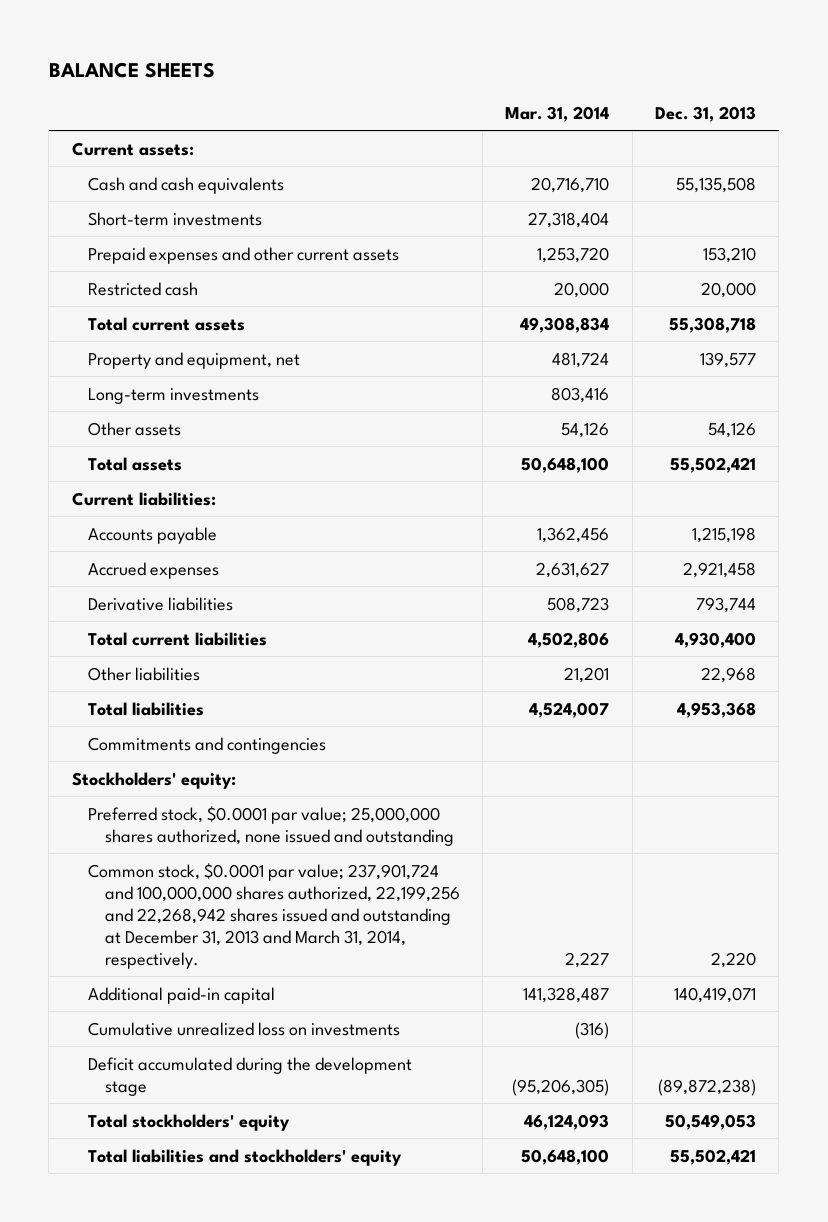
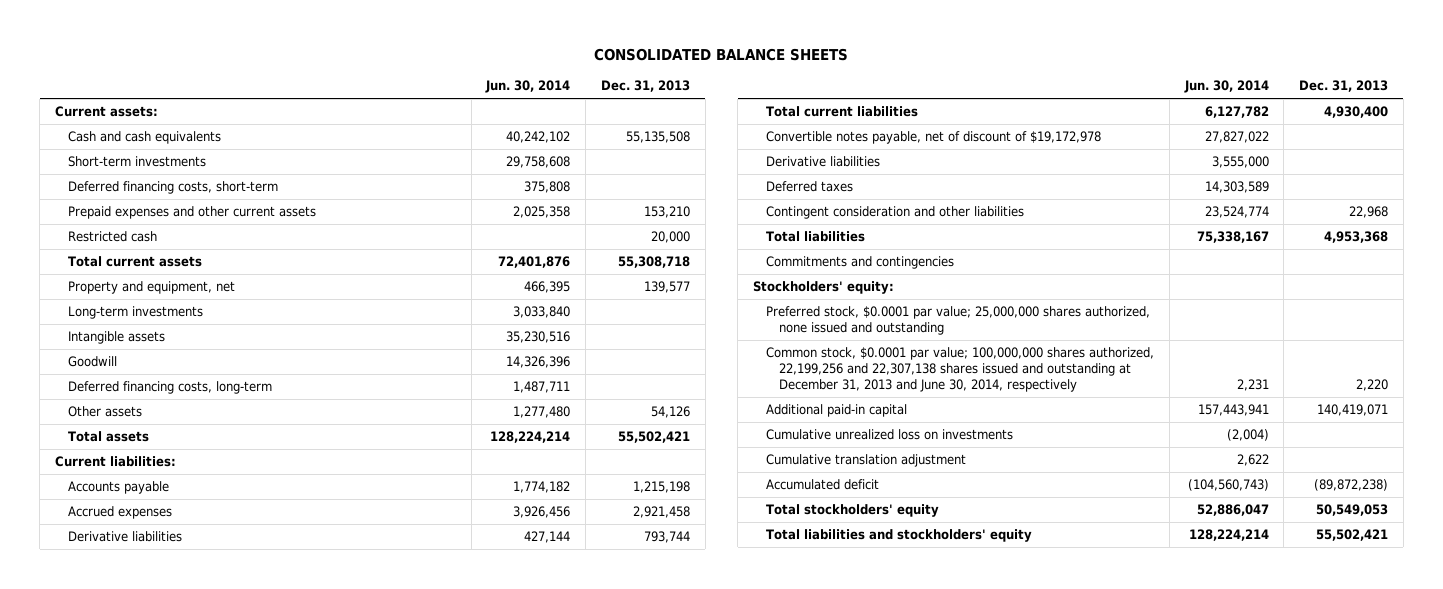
- BALANCE SHEETS
+ CONSOLIDATED BALANCE SHEETS
- | Mar. 31, 2014 | Dec. 31, 2013
+ | Jun. 30, 2014 | Dec. 31, 2013
+ Deferred financing costs, short-term | 375,808 |
+ Intangible assets | 35,230,516 |
+ Goodwill | 14,326,396 |
+ Deferred financing costs, long-term | 1,487,711 |
- Other liabilities | 21,201 | 22,968
+ Convertible notes payable, net of discount of $19,172,978 | 27,827,022 |
+ Derivative liabilities | 3,555,000 |
+ Deferred taxes | 14,303,589 |
+ Contingent consideration and other liabilities | 23,524,774 | 22,968
- Common stock, $0.0001 par value; 237,901,724 and 100,000,000 shares authorized, 22,199,256 and 22,268,942 shares issued and outstanding at December 31, 2013 and March 31, 2014, respectively. | 2,227 | 2,220
+ Common stock, $0.0001 par value; 100,000,000 shares authorized, 22,199,256 and 22,307,138 shares issued and outstanding at December 31, 2013 and June 30, 2014, respectively | 2,231 | 2,220
- Deficit accumulated during the development stage | (95,206,305) | (89,872,238)
+ Cumulative translation adjustment | 2,622 |
+ Accumulated deficit | (104,560,743) | (89,872,238)

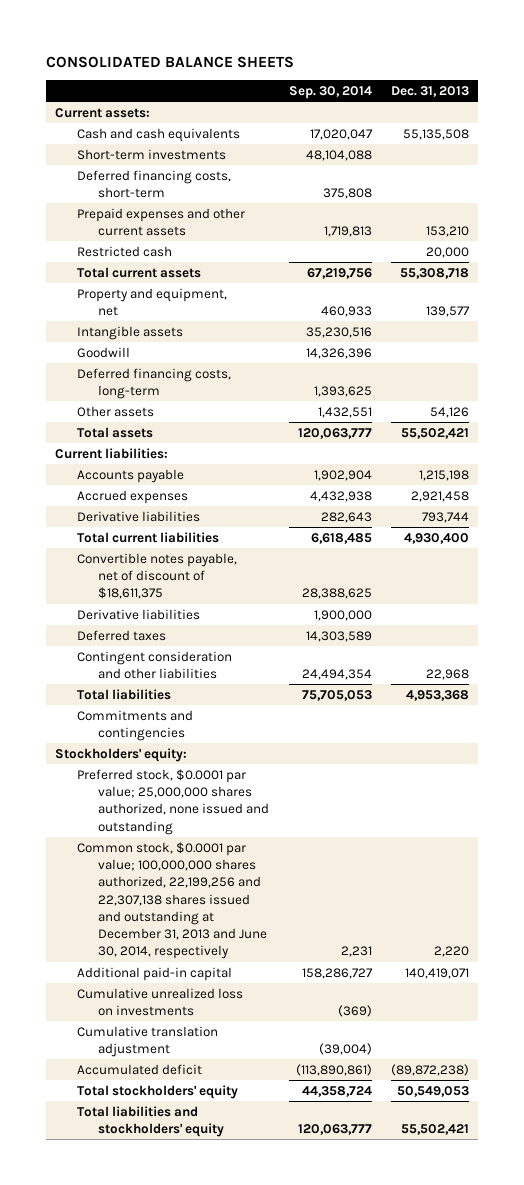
- | Jun. 30, 2014 | Dec. 31, 2013
+ | Sep. 30, 2014 | Dec. 31, 2013
- Long-term investments | 3,033,840 |
- Convertible notes payable, net of discount of $19,172,978 | 27,827,022 |
+ Convertible notes payable, net of discount of $18,611,375 | 28,388,625 |

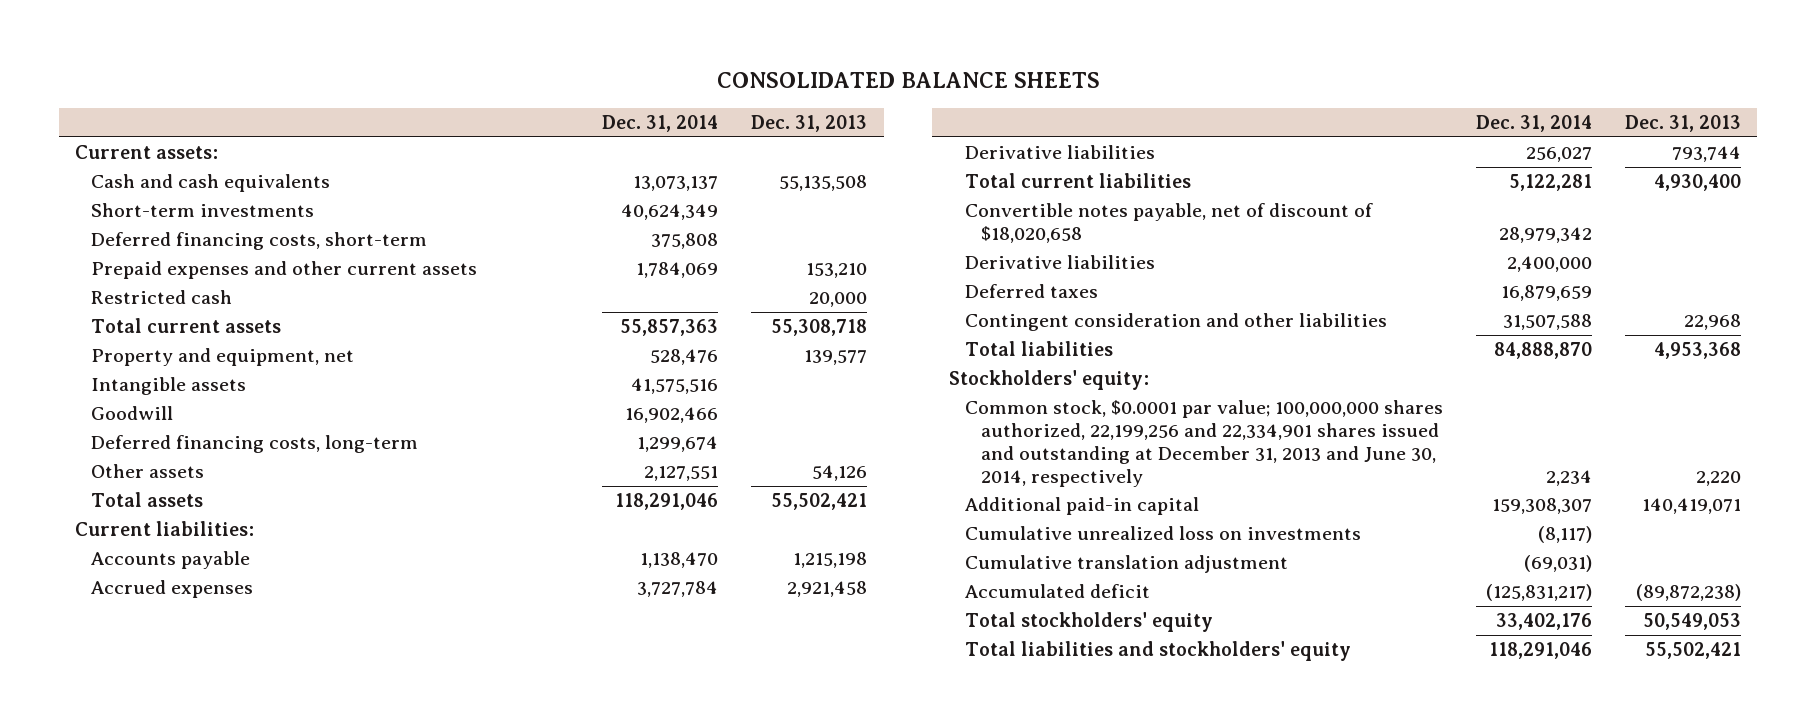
- | Sep. 30, 2014 | Dec. 31, 2013
+ | Dec. 31, 2014 | Dec. 31, 2013
- Convertible notes payable, net of discount of $18,611,375 | 28,388,625 |
+ Convertible notes payable, net of discount of $18,020,658 | 28,979,342 |
- Commitments and contingencies
- Preferred stock, $0.0001 par value; 25,000,000 shares authorized, none issued and outstanding
- Common stock, $0.0001 par value; 100,000,000 shares authorized, 22,199,256 and 22,307,138 shares issued and outstanding at December 31, 2013 and June 30, 2014, respectively | 2,231 | 2,220
+ Common stock, $0.0001 par value; 100,000,000 shares authorized, 22,199,256 and 22,334,901 shares issued and outstanding at December 31, 2013 and June 30, 2014, respectively | 2,234 | 2,220

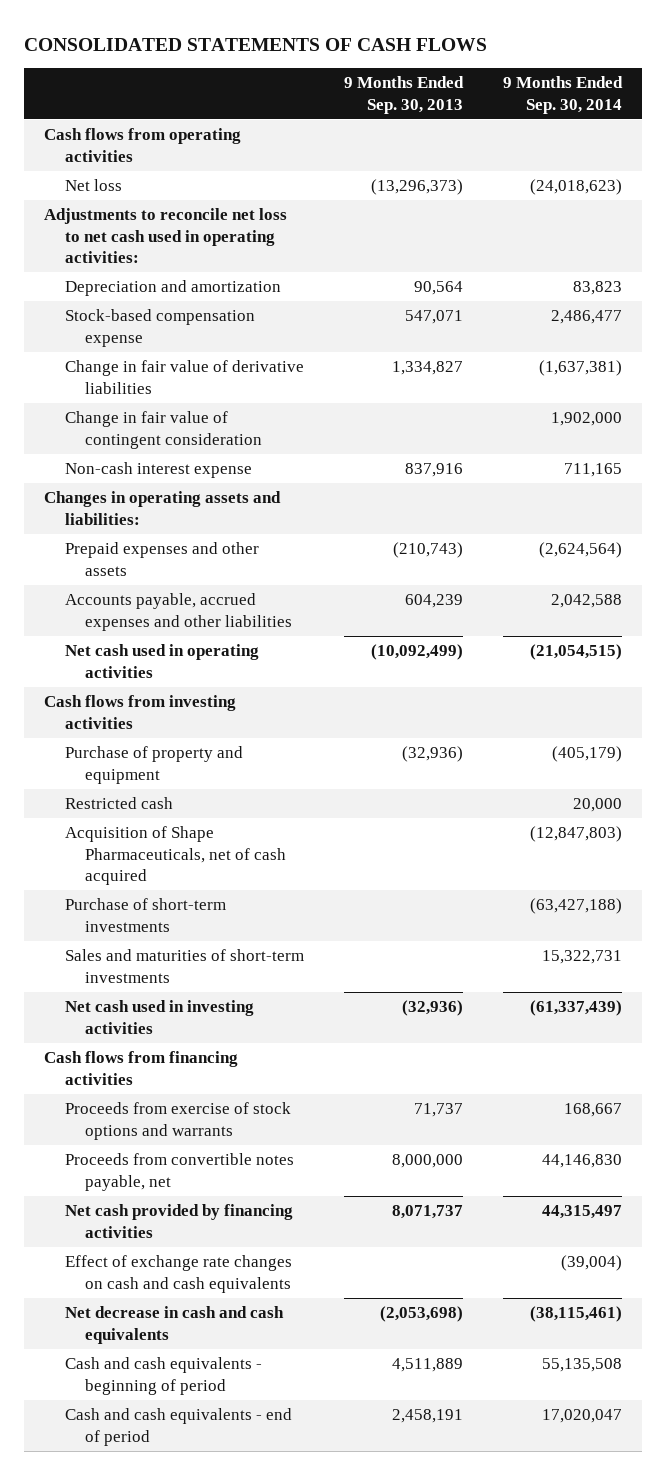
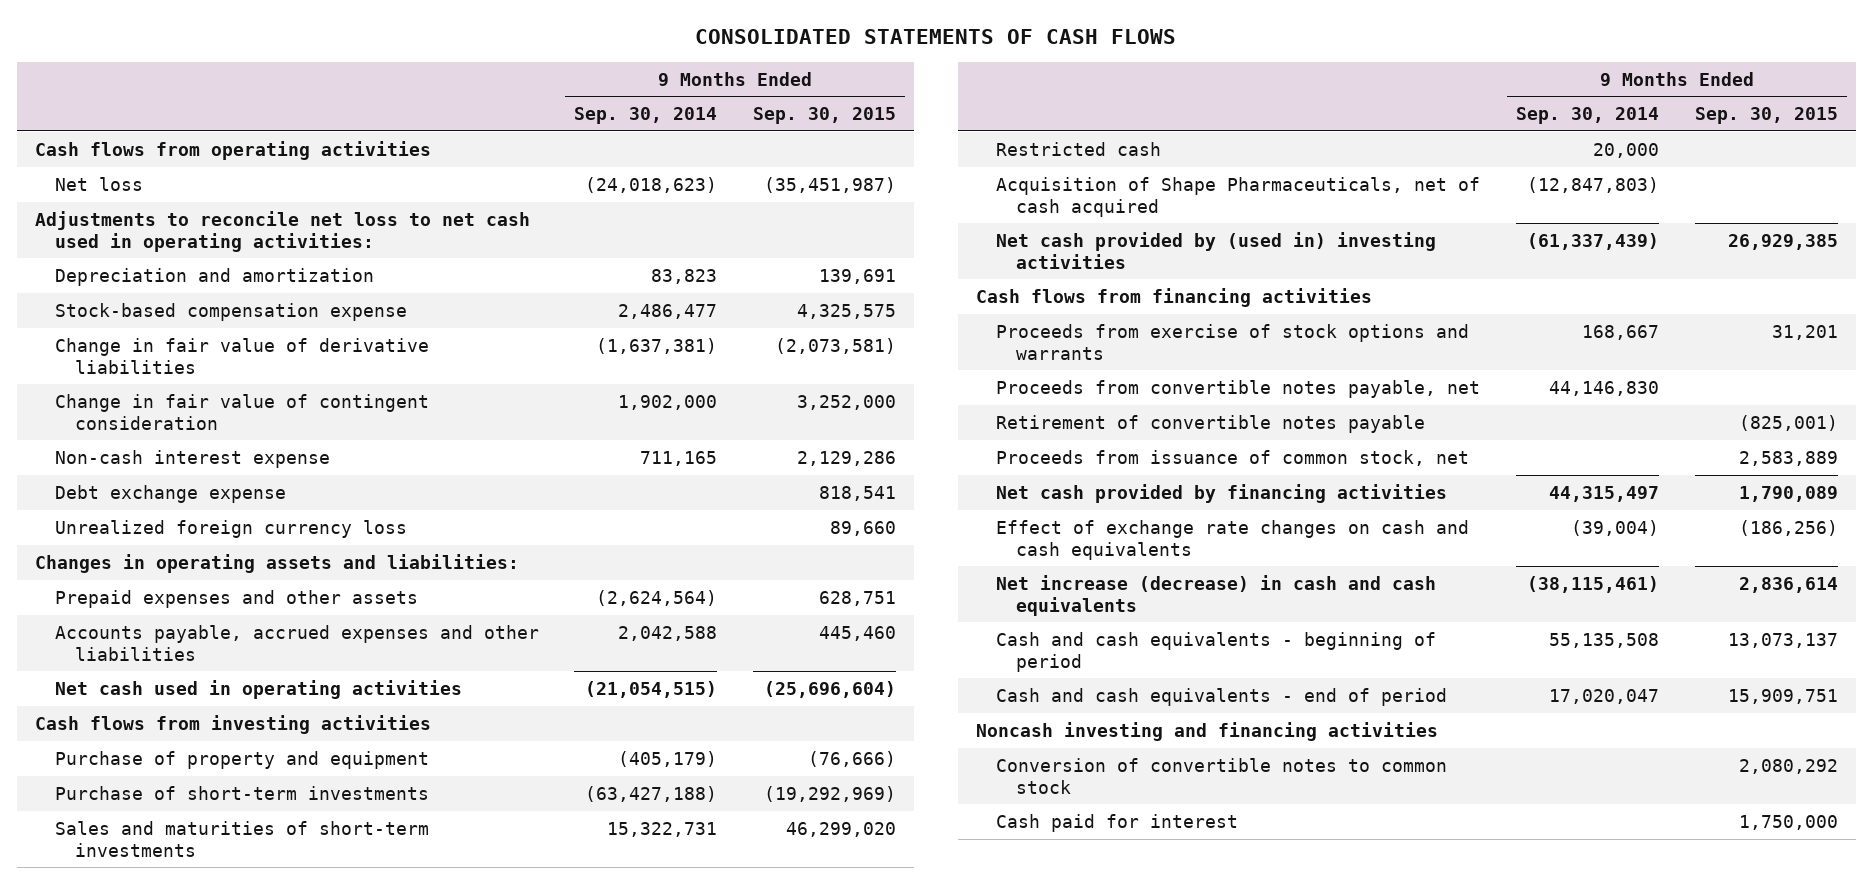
- | 9 Months Ended Sep. 30, 2013 | 9 Months Ended Sep. 30, 2014
+ | 9 Months Ended Sep. 30, 2014 | 9 Months Ended Sep. 30, 2015
+ Debt exchange expense | | 818,541
+ Unrealized foreign currency loss | | 89,660
- Net cash used in investing activities | (32,936) | (61,337,439)
moved down: Restricted cash | 20,000 |
moved down: Acquisition of Shape Pharmaceuticals, net of cash acquired | (12,847,803) |
+ Net cash provided by (used in) investing activities | (61,337,439) | 26,929,385
+ Retirement of convertible notes payable | | (825,001)
+ Proceeds from issuance of common stock, net | | 2,583,889
- Net decrease in cash and cash equivalents | (2,053,698) | (38,115,461)
+ Net increase (decrease) in cash and cash equivalents | (38,115,461) | 2,836,614
+ Noncash investing and financing activities
+ Conversion of convertible notes to common stock | | 2,080,292
+ Cash paid for interest | | 1,750,000

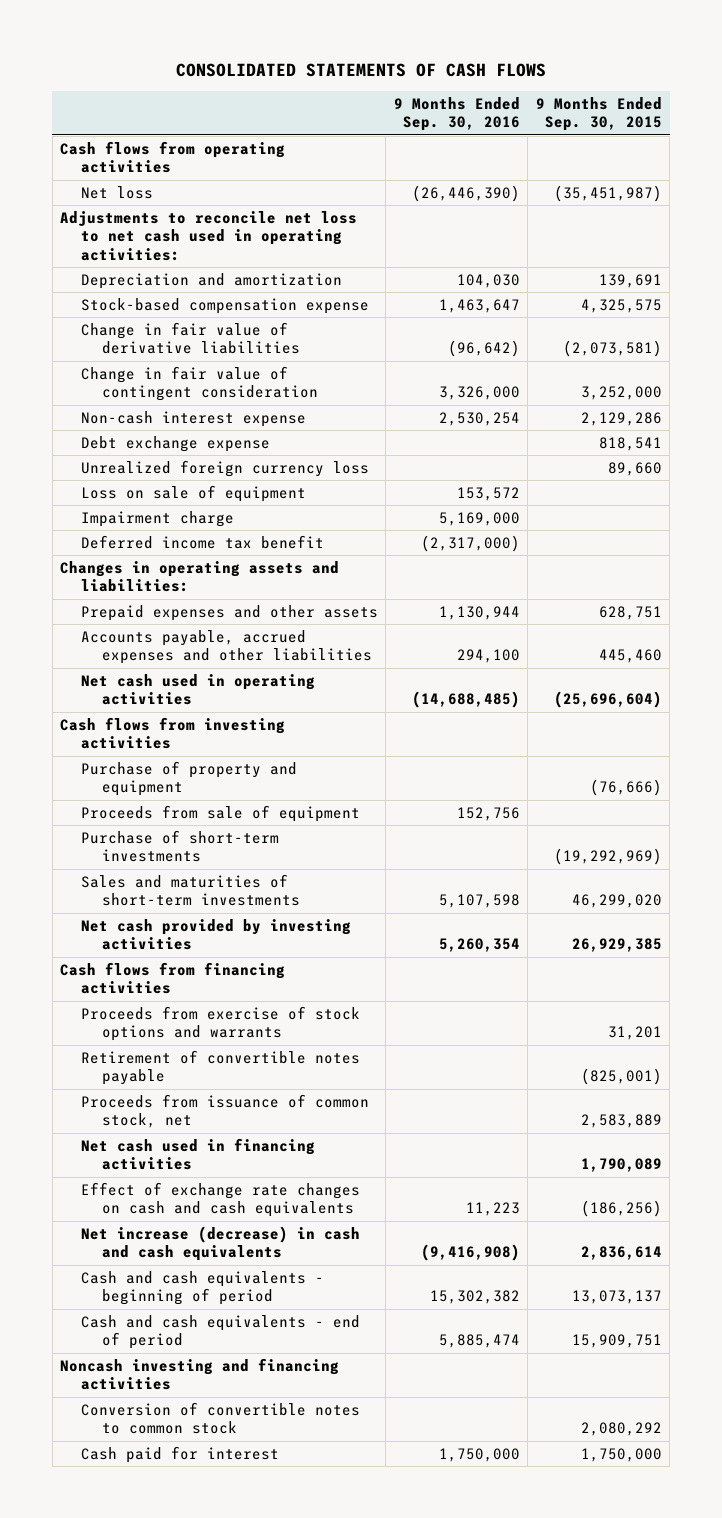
- | 9 Months Ended Sep. 30, 2014 | 9 Months Ended Sep. 30, 2015
+ | 9 Months Ended Sep. 30, 2016 | 9 Months Ended Sep. 30, 2015
+ Loss on sale of equipment | 153,572 |
+ Impairment charge | 5,169,000 |
+ Deferred income tax benefit | (2,317,000) |
+ Proceeds from sale of equipment | 152,756 |
- Restricted cash | 20,000 |
- Acquisition of Shape Pharmaceuticals, net of cash acquired | (12,847,803) |
- Net cash provided by (used in) investing activities | (61,337,439) | 26,929,385
+ Net cash provided by investing activities | 5,260,354 | 26,929,385
- Proceeds from convertible notes payable, net | 44,146,830 |
- Net cash provided by financing activities | 44,315,497 | 1,790,089
+ Net cash used in financing activities | | 1,790,089

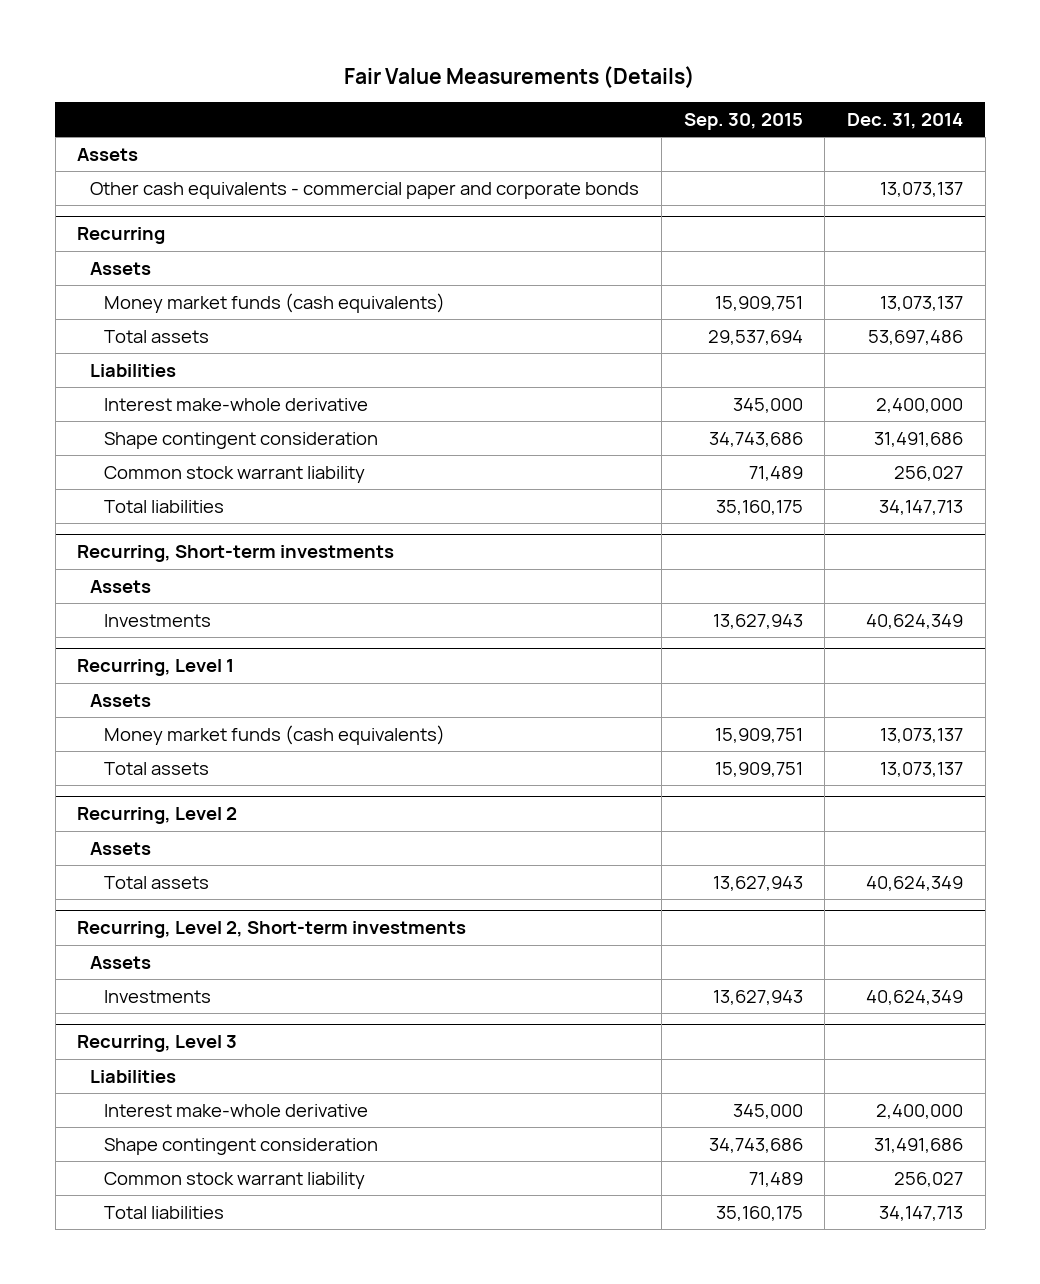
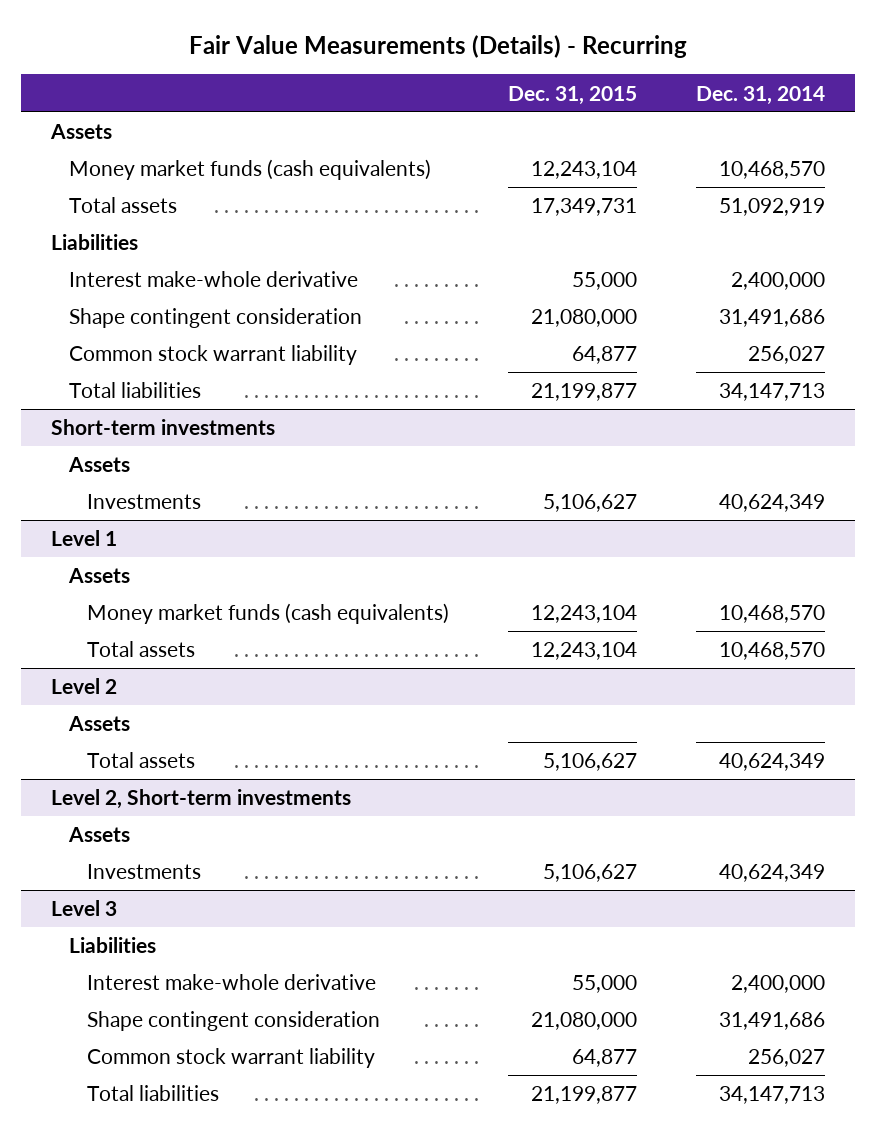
- Fair Value Measurements (Details)
+ Fair Value Measurements (Details) - Recurring
- | Sep. 30, 2015 | Dec. 31, 2014
+ | Dec. 31, 2015 | Dec. 31, 2014
- Other cash equivalents - commercial paper and corporate bonds | | 13,073,137
- Recurring
- Assets
- Money market funds (cash equivalents) | 15,909,751 | 13,073,137
- Total assets | 29,537,694 | 53,697,486
+ Money market funds (cash equivalents) | 12,243,104 | 10,468,570
+ Total assets | 17,349,731 | 51,092,919
- Recurring, Short-term investments
+ Short-term investments
- Recurring, Level 1
+ Level 1
- Money market funds (cash equivalents) | 15,909,751 | 13,073,137
- Total assets | 15,909,751 | 13,073,137
- Recurring, Level 2
+ Money market funds (cash equivalents) | 12,243,104 | 10,468,570
+ Total assets | 12,243,104 | 10,468,570
+ Level 2
- Recurring, Level 2, Short-term investments
+ Level 2, Short-term investments
- Recurring, Level 3
+ Level 3

